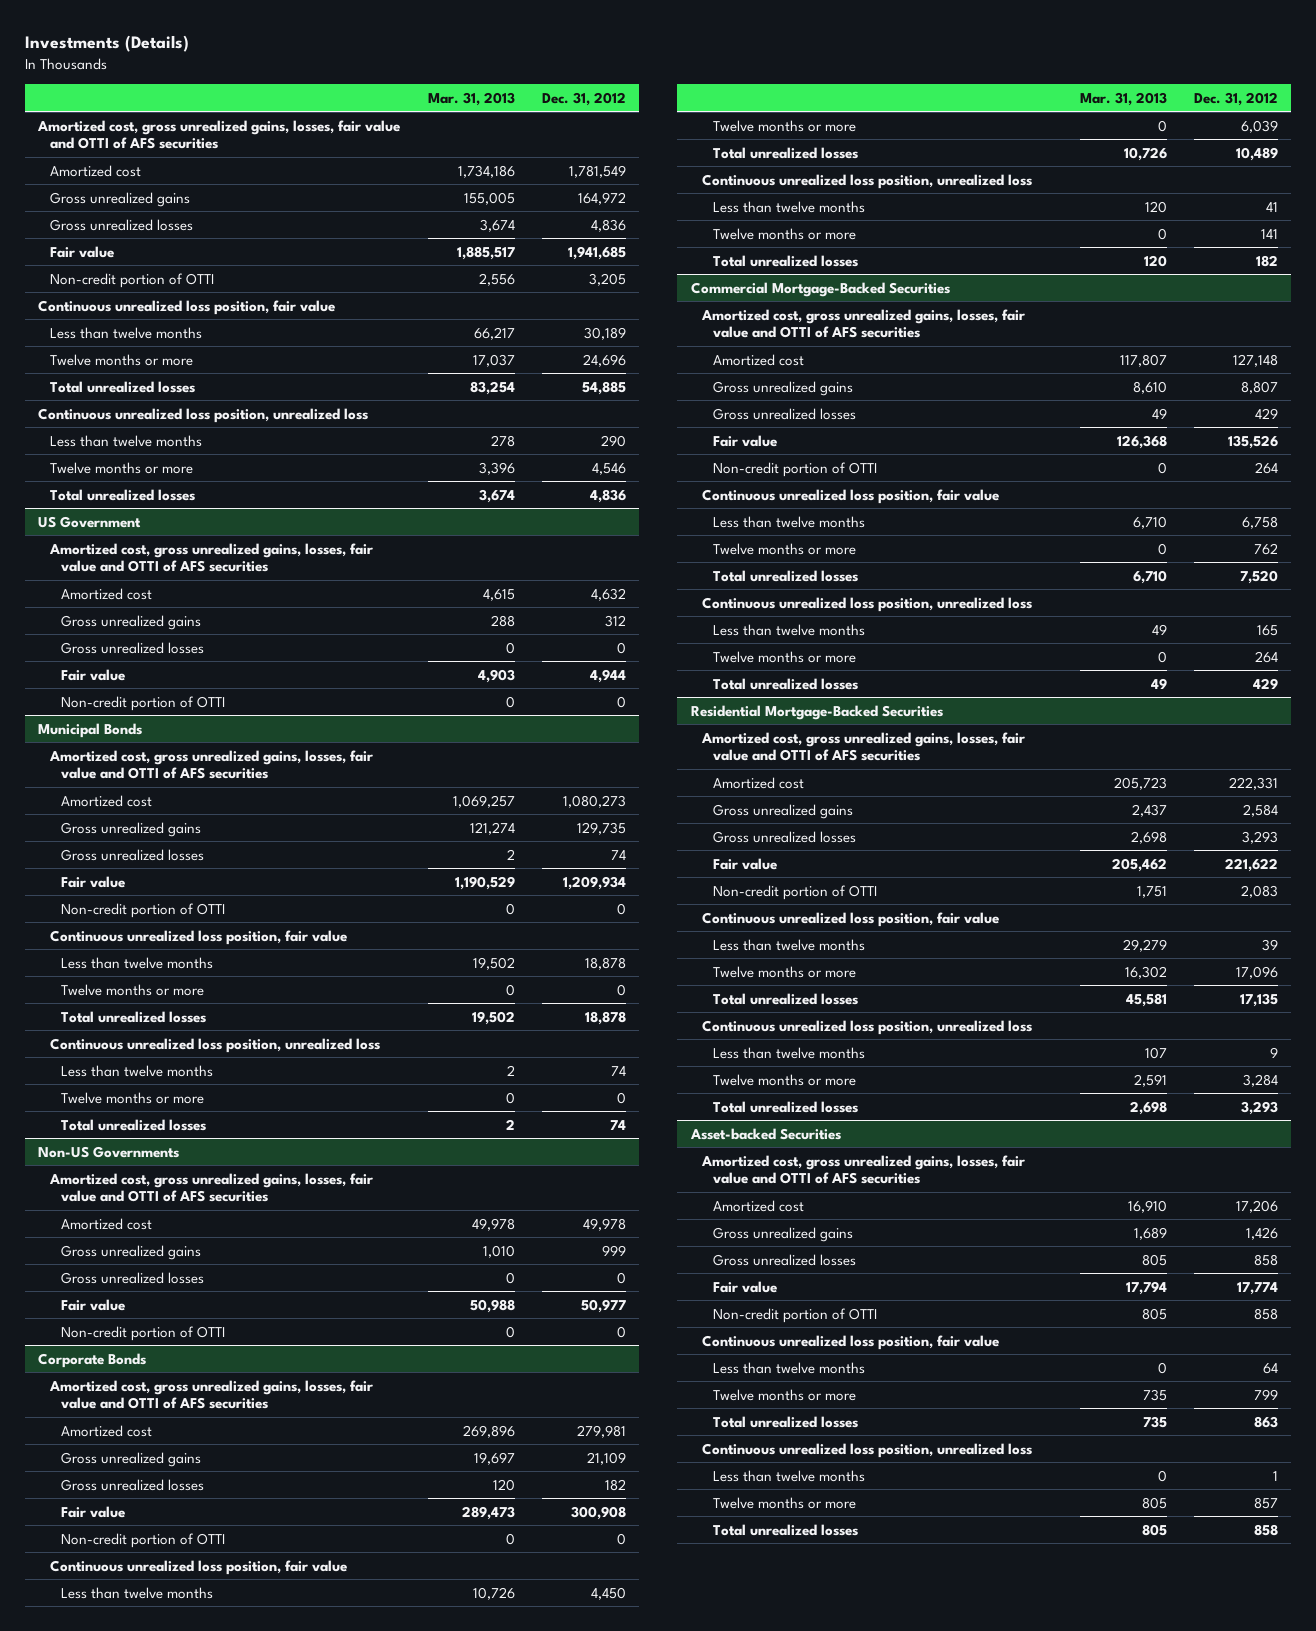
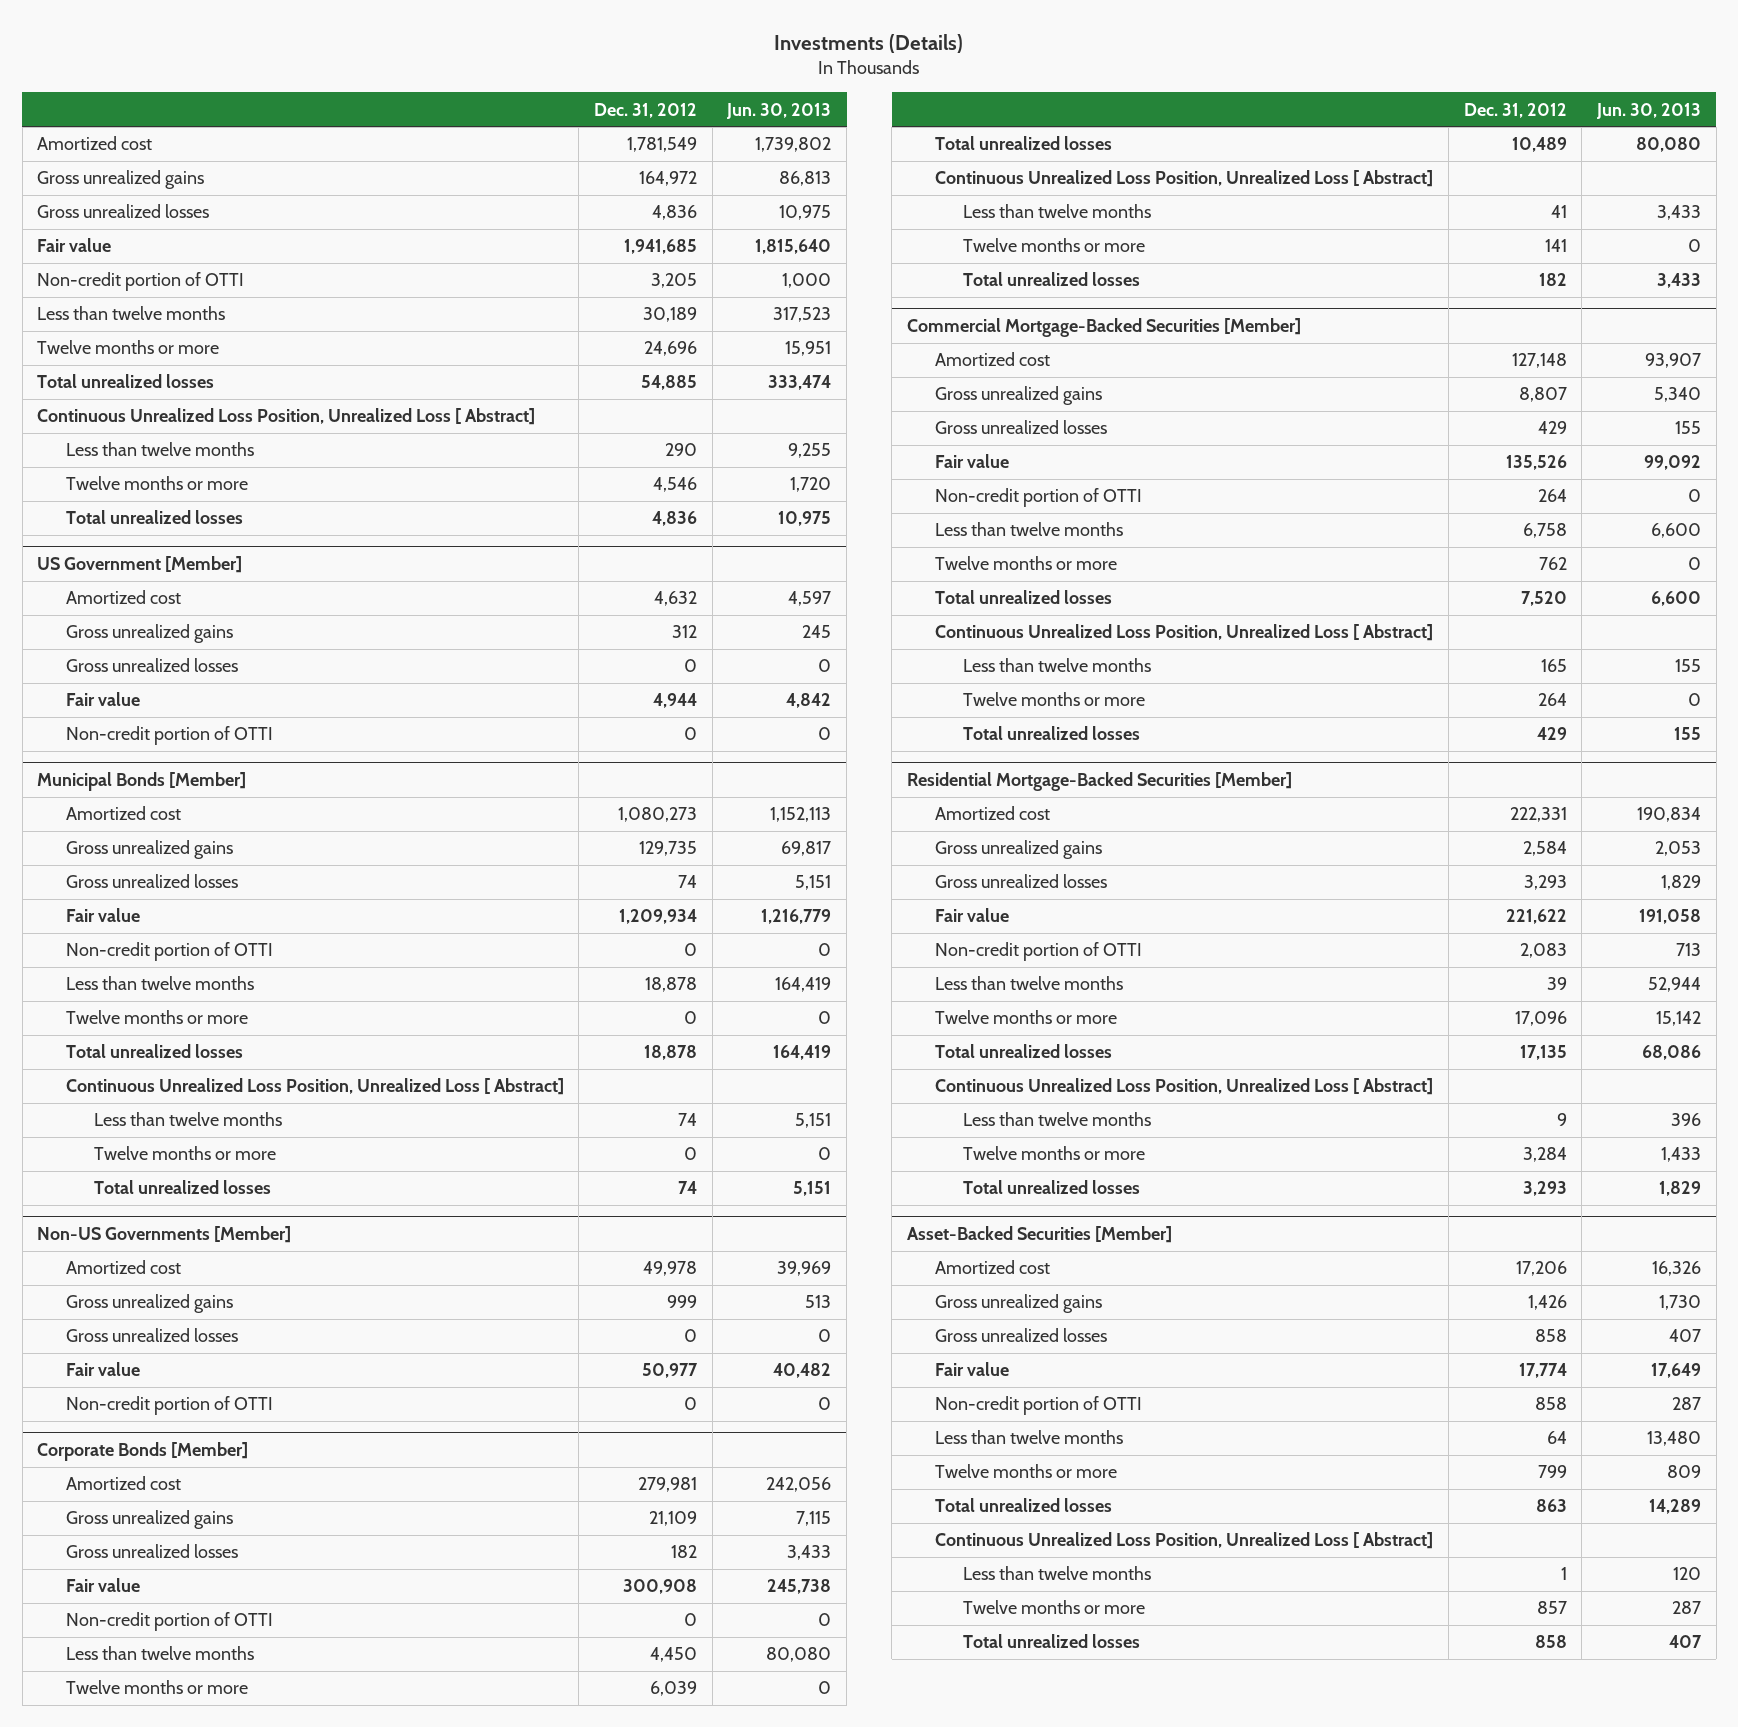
- | Mar. 31, 2013 | Dec. 31, 2012
+ | Dec. 31, 2012 | Jun. 30, 2013
- Amortized cost, gross unrealized gains, losses, fair value and OTTI of AFS securities
- Continuous unrealized loss position, fair value
- Continuous unrealized loss position, unrealized loss
+ Continuous Unrealized Loss Position, Unrealized Loss [ Abstract]
- US Government
- Amortized cost, gross unrealized gains, losses, fair value and OTTI of AFS securities
+ US Government [Member]
- Municipal Bonds
- Amortized cost, gross unrealized gains, losses, fair value and OTTI of AFS securities
+ Municipal Bonds [Member]
- Continuous unrealized loss position, fair value
- Continuous unrealized loss position, unrealized loss
+ Continuous Unrealized Loss Position, Unrealized Loss [ Abstract]
- Non-US Governments
- Amortized cost, gross unrealized gains, losses, fair value and OTTI of AFS securities
+ Non-US Governments [Member]
- Corporate Bonds
- Amortized cost, gross unrealized gains, losses, fair value and OTTI of AFS securities
+ Corporate Bonds [Member]
- Continuous unrealized loss position, fair value
- Continuous unrealized loss position, unrealized loss
+ Continuous Unrealized Loss Position, Unrealized Loss [ Abstract]
- Commercial Mortgage-Backed Securities
- Amortized cost, gross unrealized gains, losses, fair value and OTTI of AFS securities
+ Commercial Mortgage-Backed Securities [Member]
- Continuous unrealized loss position, fair value
- Continuous unrealized loss position, unrealized loss
+ Continuous Unrealized Loss Position, Unrealized Loss [ Abstract]
- Residential Mortgage-Backed Securities
- Amortized cost, gross unrealized gains, losses, fair value and OTTI of AFS securities
+ Residential Mortgage-Backed Securities [Member]
- Continuous unrealized loss position, fair value
- Continuous unrealized loss position, unrealized loss
+ Continuous Unrealized Loss Position, Unrealized Loss [ Abstract]
- Asset-backed Securities
- Amortized cost, gross unrealized gains, losses, fair value and OTTI of AFS securities
+ Asset-Backed Securities [Member]
- Continuous unrealized loss position, fair value
- Continuous unrealized loss position, unrealized loss
+ Continuous Unrealized Loss Position, Unrealized Loss [ Abstract]

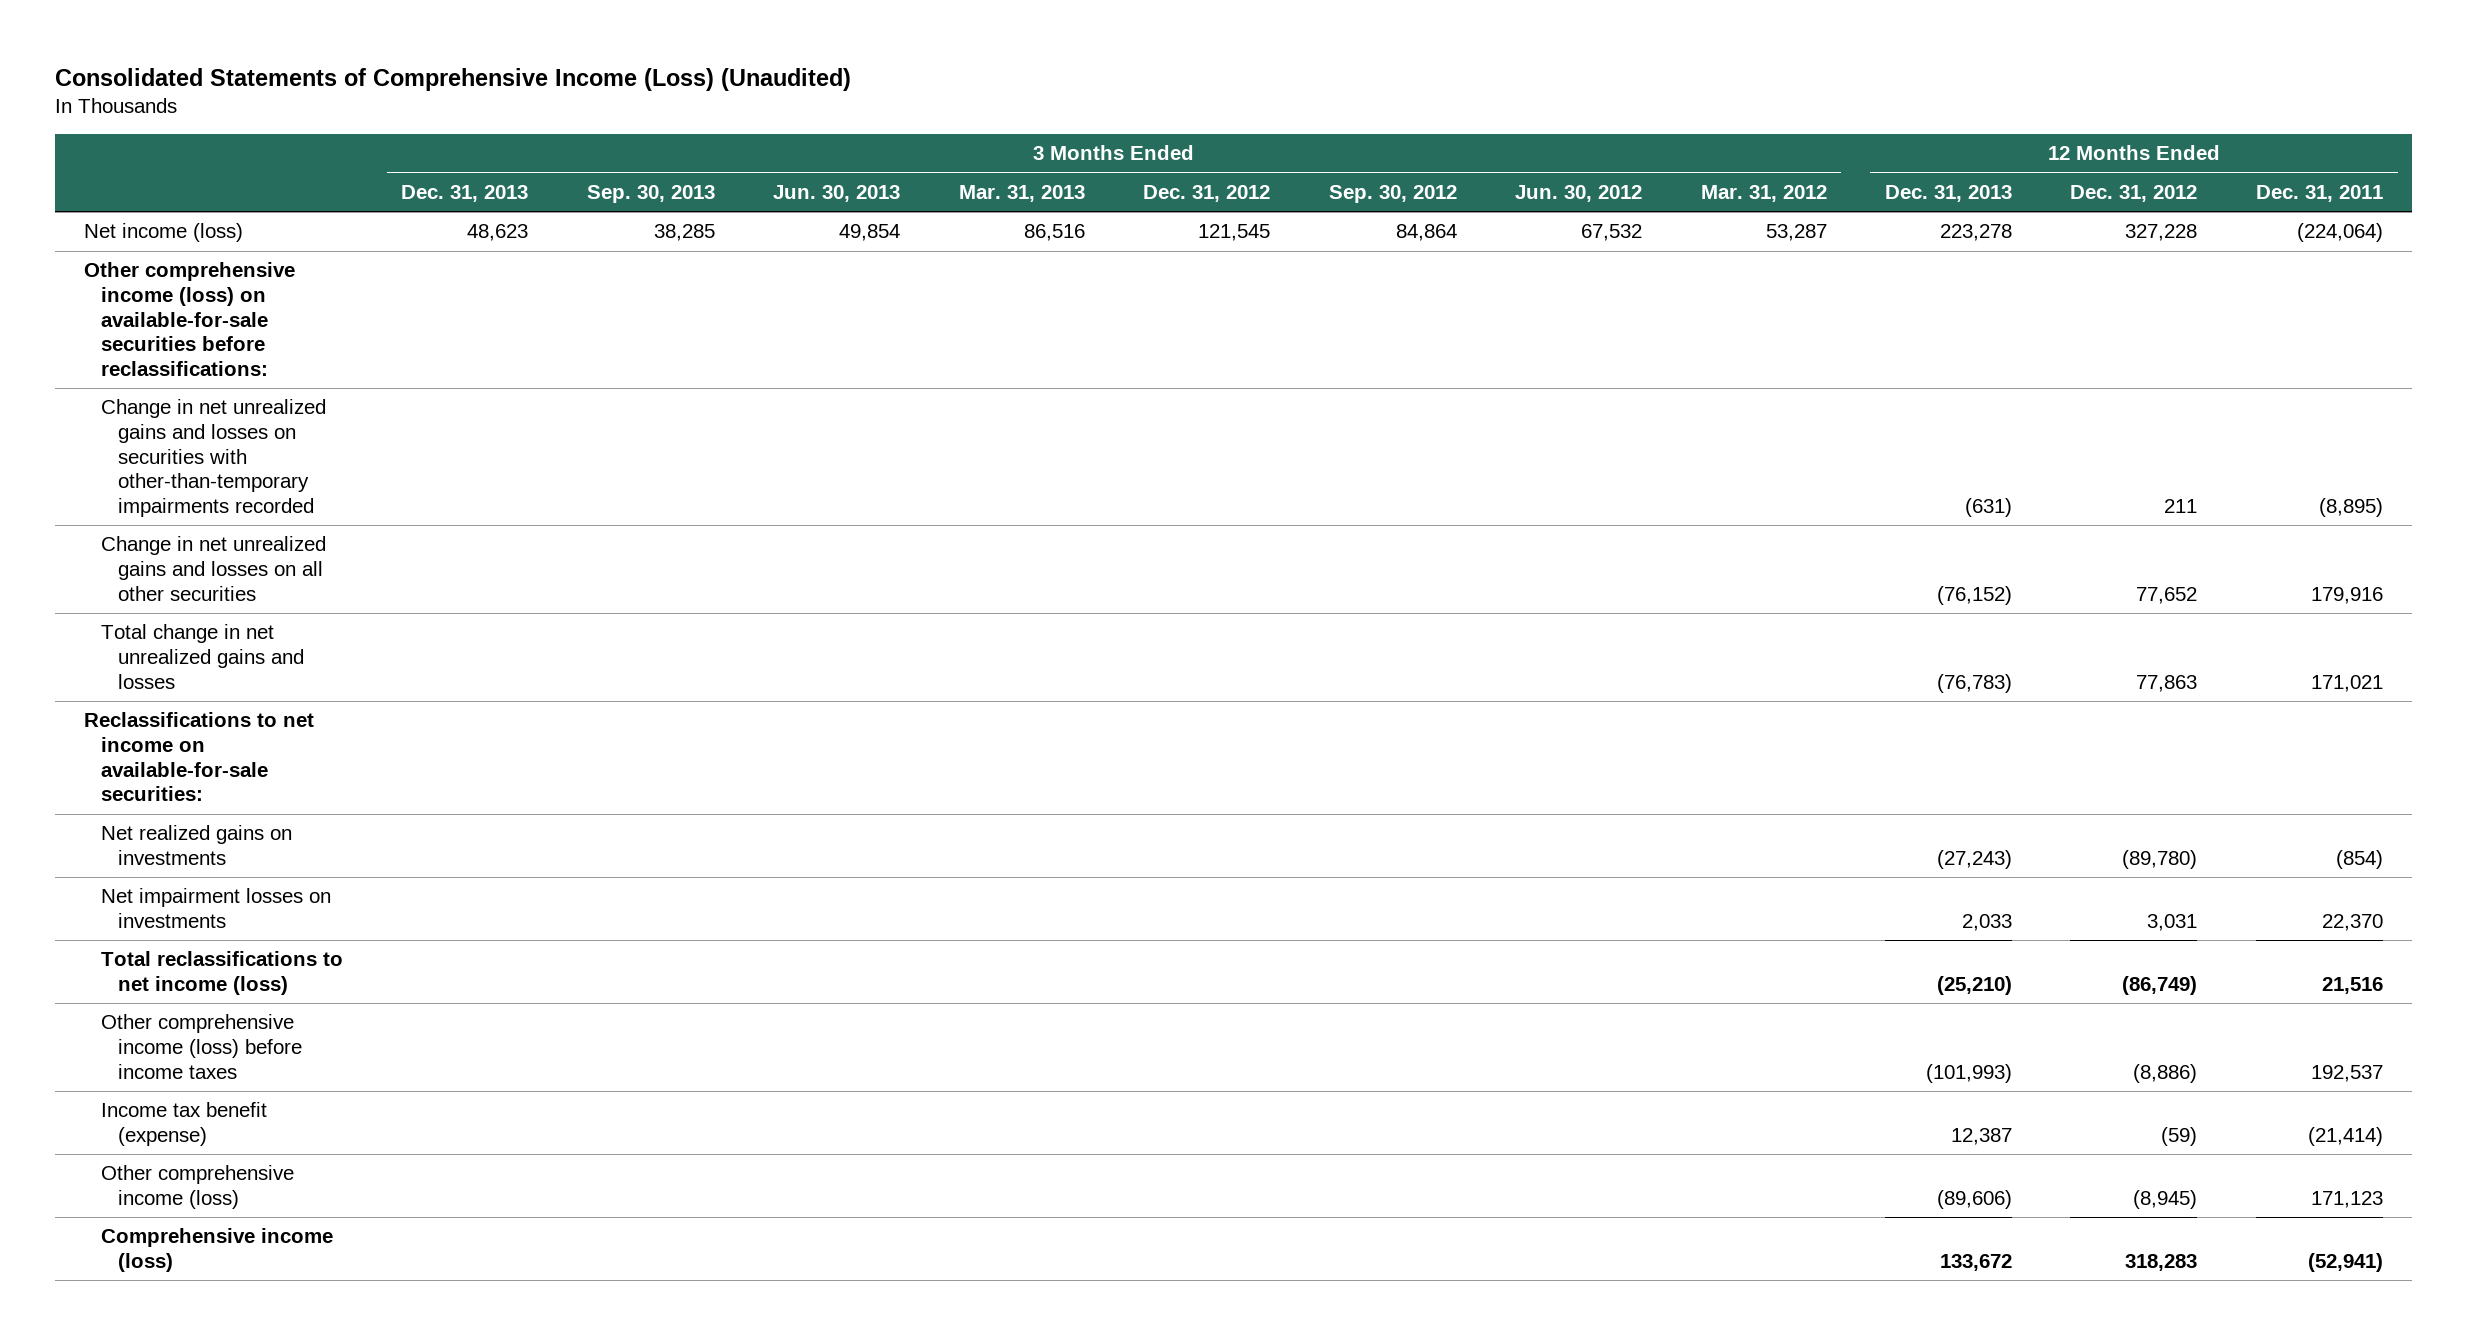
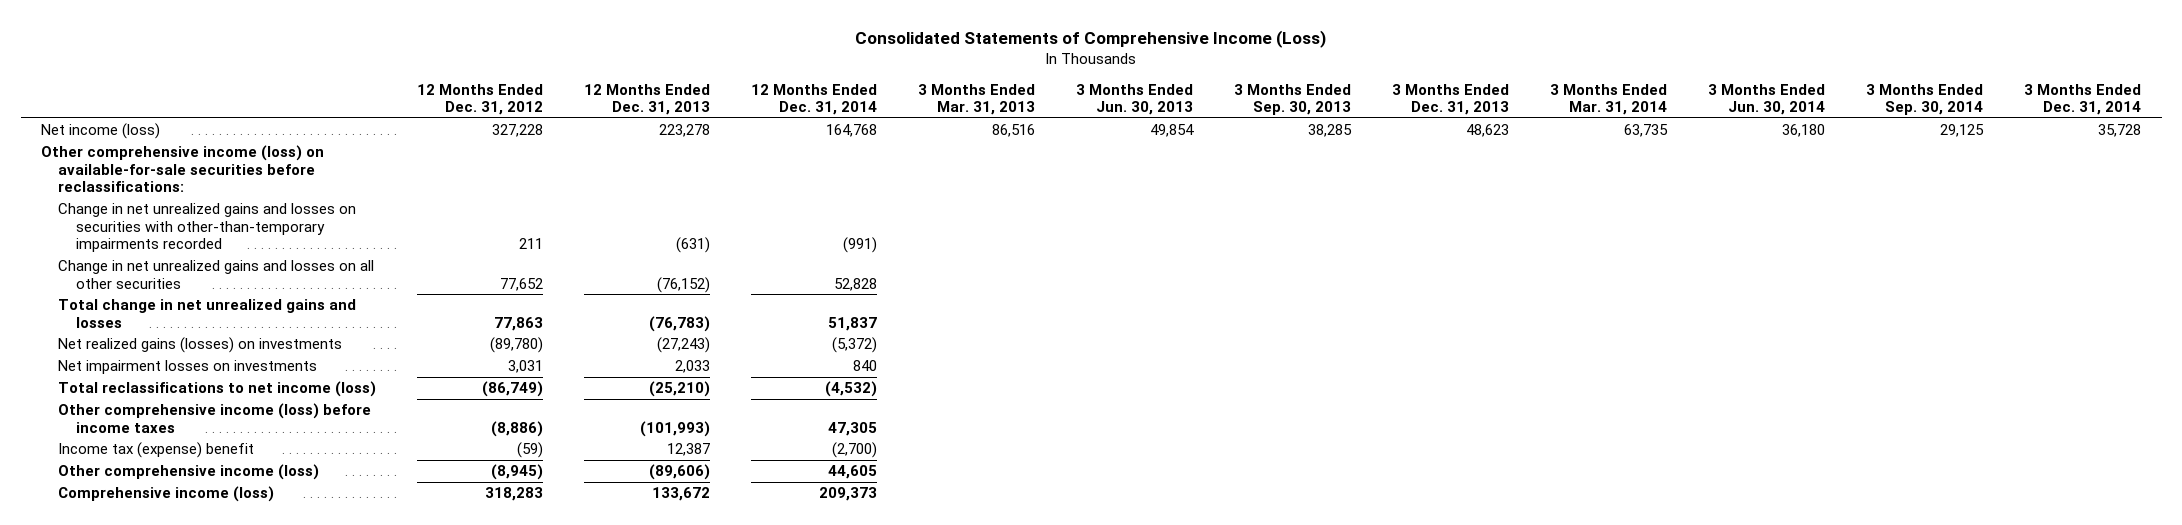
- Consolidated Statements of Comprehensive Income (Loss) (Unaudited)
+ Consolidated Statements of Comprehensive Income (Loss)
- | 3 Months Ended Dec. 31, 2013 | 3 Months Ended Sep. 30, 2013 | 3 Months Ended Jun. 30, 2013 | 3 Months Ended Mar. 31, 2013 | 3 Months Ended Dec. 31, 2012 | 3 Months Ended Sep. 30, 2012 | 3 Months Ended Jun. 30, 2012 | 3 Months Ended Mar. 31, 2012 | 12 Months Ended Dec. 31, 2013 | 12 Months Ended Dec. 31, 2012 | 12 Months Ended Dec. 31, 2011
+ | 12 Months Ended Dec. 31, 2012 | 12 Months Ended Dec. 31, 2013 | 12 Months Ended Dec. 31, 2014 | 3 Months Ended Mar. 31, 2013 | 3 Months Ended Jun. 30, 2013 | 3 Months Ended Sep. 30, 2013 | 3 Months Ended Dec. 31, 2013 | 3 Months Ended Mar. 31, 2014 | 3 Months Ended Jun. 30, 2014 | 3 Months Ended Sep. 30, 2014 | 3 Months Ended Dec. 31, 2014
- Reclassifications to net income on available-for-sale securities:
- Net realized gains on investments | | | | | | | | | (27,243) | (89,780) | (854)
+ Net realized gains (losses) on investments | (89,780) | (27,243) | (5,372) | | | | | | | |
- Income tax benefit (expense) | | | | | | | | | 12,387 | (59) | (21,414)
+ Income tax (expense) benefit | (59) | 12,387 | (2,700) | | | | | | | |

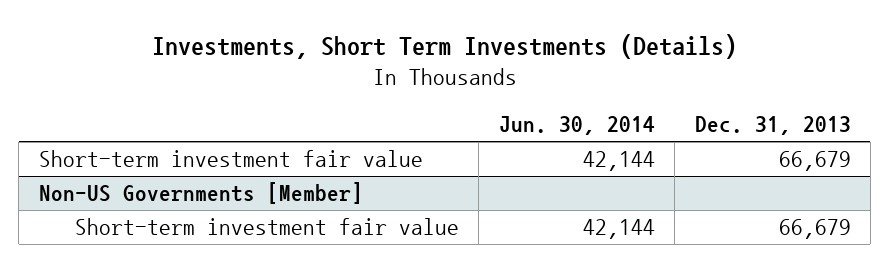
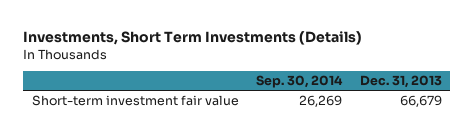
- | Jun. 30, 2014 | Dec. 31, 2013
+ | Sep. 30, 2014 | Dec. 31, 2013
- Non-US Governments [Member]
- Short-term investment fair value | 42,144 | 66,679

